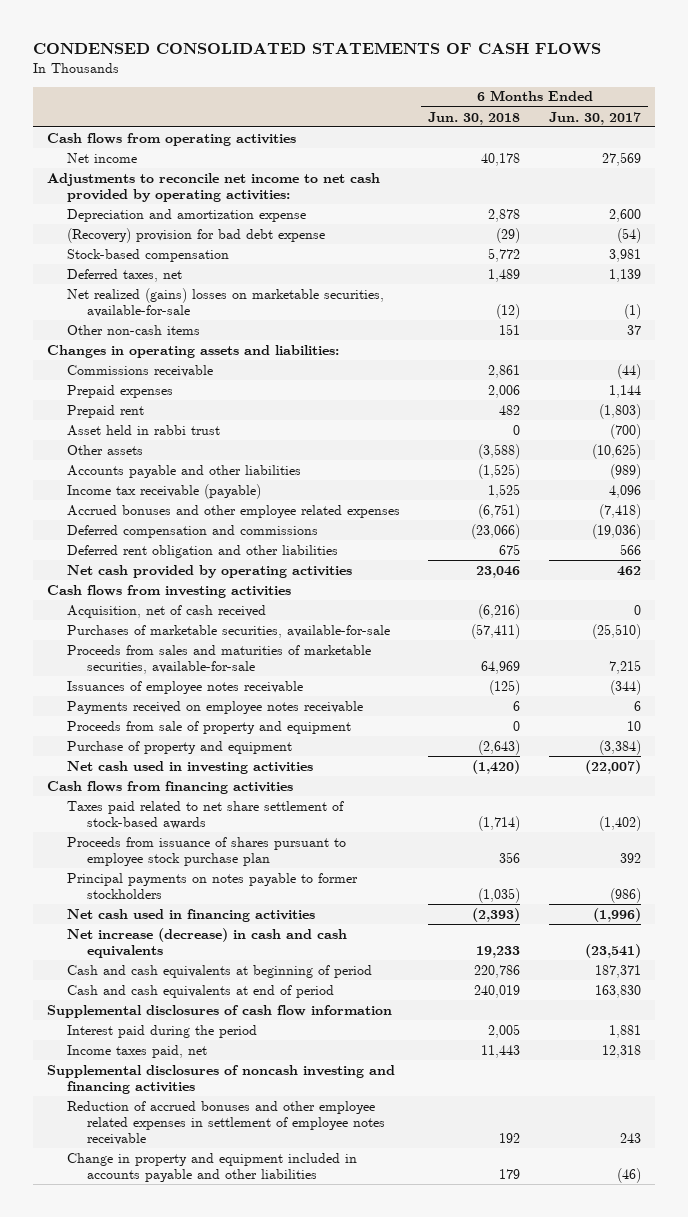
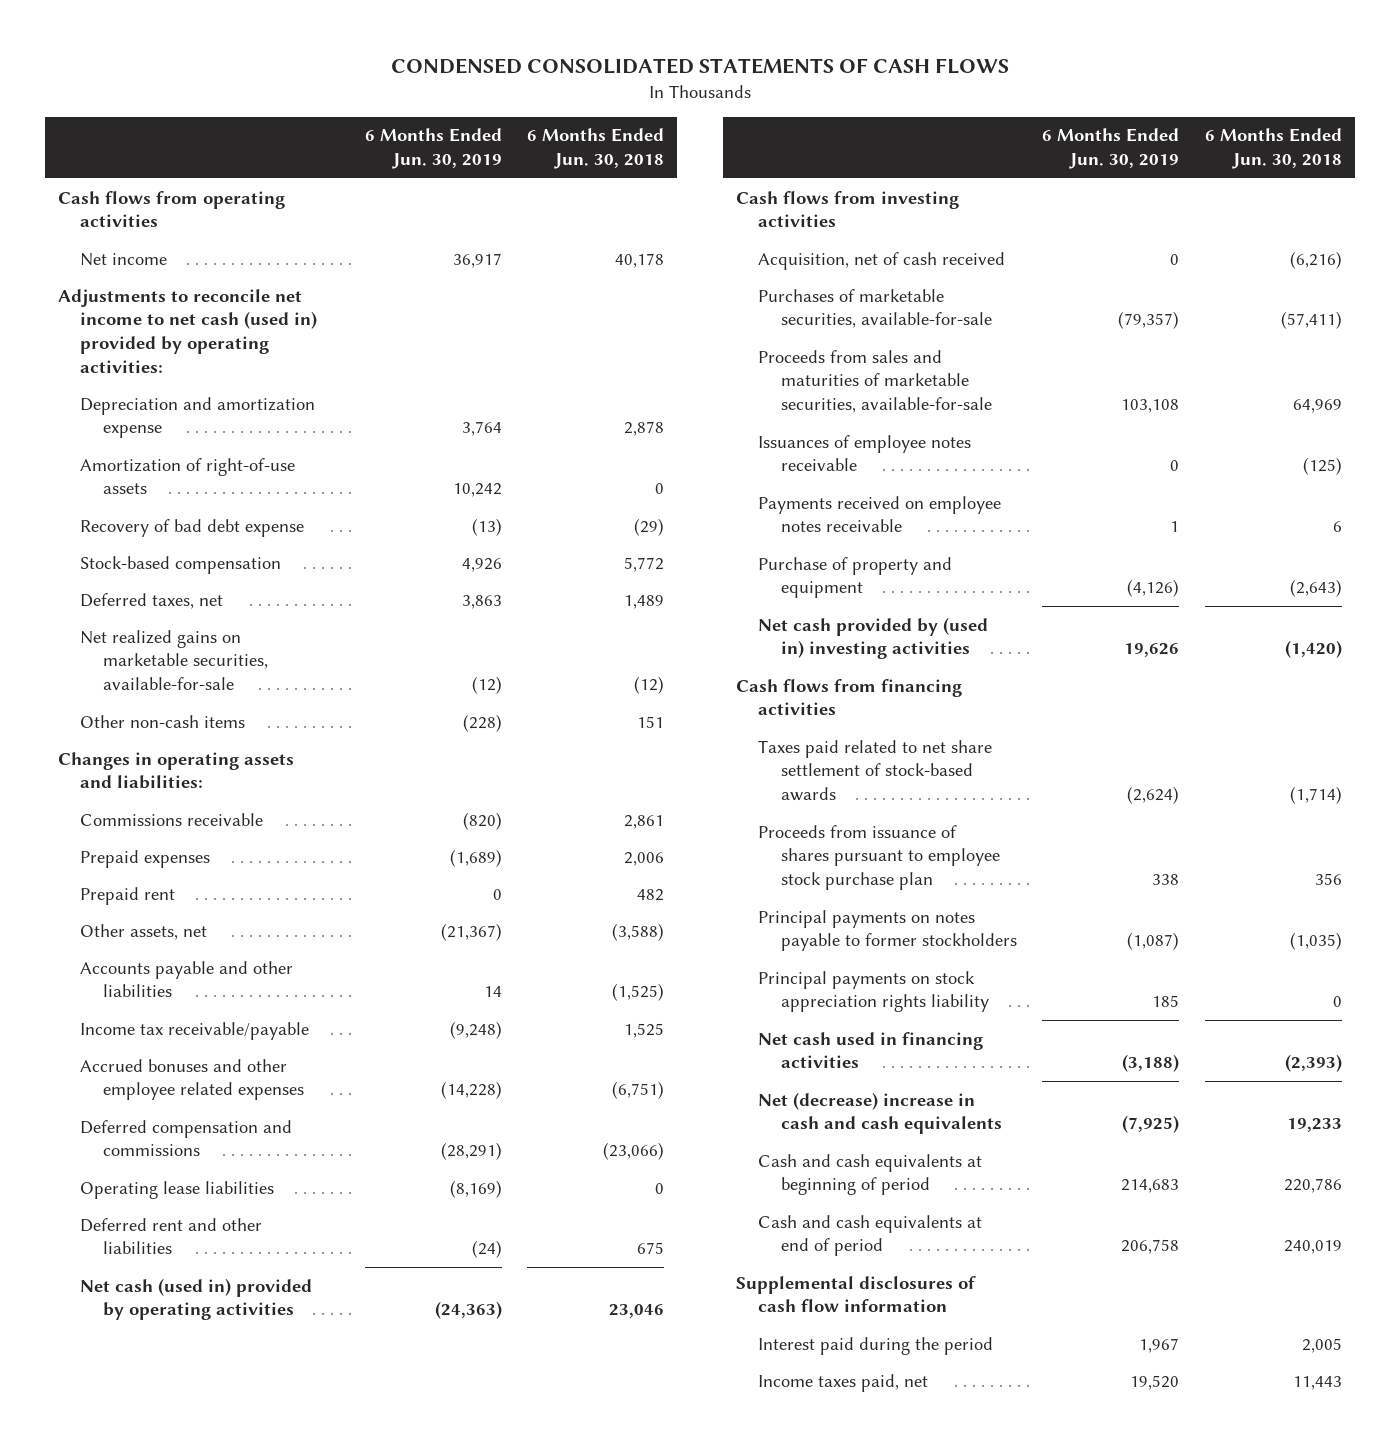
- | 6 Months Ended Jun. 30, 2018 | 6 Months Ended Jun. 30, 2017
+ | 6 Months Ended Jun. 30, 2019 | 6 Months Ended Jun. 30, 2018
- Adjustments to reconcile net income to net cash provided by operating activities:
+ Adjustments to reconcile net income to net cash (used in) provided by operating activities:
- (Recovery) provision for bad debt expense | (29) | (54)
+ Amortization of right-of-use assets | 10,242 | 0
+ Recovery of bad debt expense | (13) | (29)
- Net realized (gains) losses on marketable securities, available-for-sale | (12) | (1)
+ Net realized gains on marketable securities, available-for-sale | (12) | (12)
- Asset held in rabbi trust | 0 | (700)
- Other assets | (3,588) | (10,625)
+ Other assets, net | (21,367) | (3,588)
- Income tax receivable (payable) | 1,525 | 4,096
+ Income tax receivable/payable | (9,248) | 1,525
- Deferred rent obligation and other liabilities | 675 | 566
- Net cash provided by operating activities | 23,046 | 462
+ Operating lease liabilities | (8,169) | 0
+ Deferred rent and other liabilities | (24) | 675
+ Net cash (used in) provided by operating activities | (24,363) | 23,046
- Proceeds from sale of property and equipment | 0 | 10
- Net cash used in investing activities | (1,420) | (22,007)
+ Net cash provided by (used in) investing activities | 19,626 | (1,420)
+ Principal payments on stock appreciation rights liability | 185 | 0
- Net increase (decrease) in cash and cash equivalents | 19,233 | (23,541)
+ Net (decrease) increase in cash and cash equivalents | (7,925) | 19,233
- Supplemental disclosures of noncash investing and financing activities
- Reduction of accrued bonuses and other employee related expenses in settlement of employee notes receivable | 192 | 243
- Change in property and equipment included in accounts payable and other liabilities | 179 | (46)

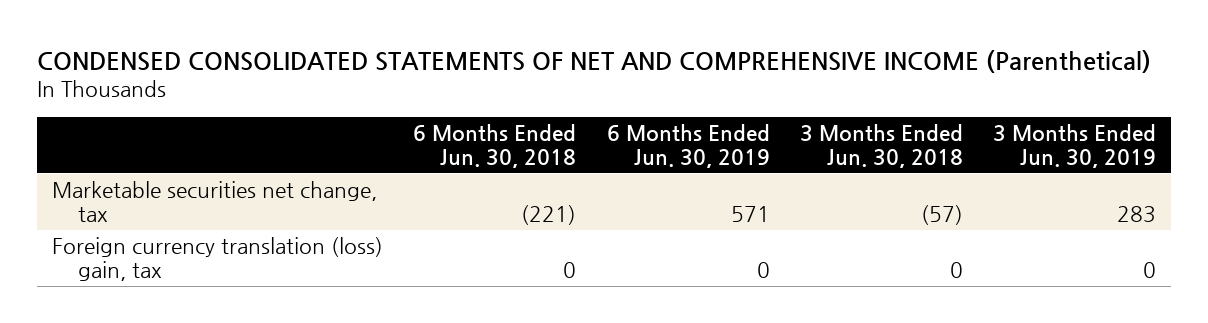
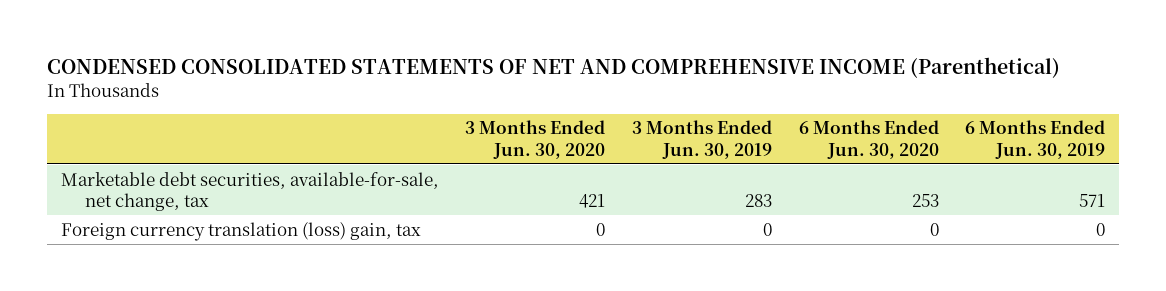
- | 6 Months Ended Jun. 30, 2018 | 6 Months Ended Jun. 30, 2019 | 3 Months Ended Jun. 30, 2018 | 3 Months Ended Jun. 30, 2019
+ | 3 Months Ended Jun. 30, 2020 | 3 Months Ended Jun. 30, 2019 | 6 Months Ended Jun. 30, 2020 | 6 Months Ended Jun. 30, 2019
- Marketable securities net change, tax | (221) | 571 | (57) | 283
+ Marketable debt securities, available-for-sale, net change, tax | 421 | 283 | 253 | 571

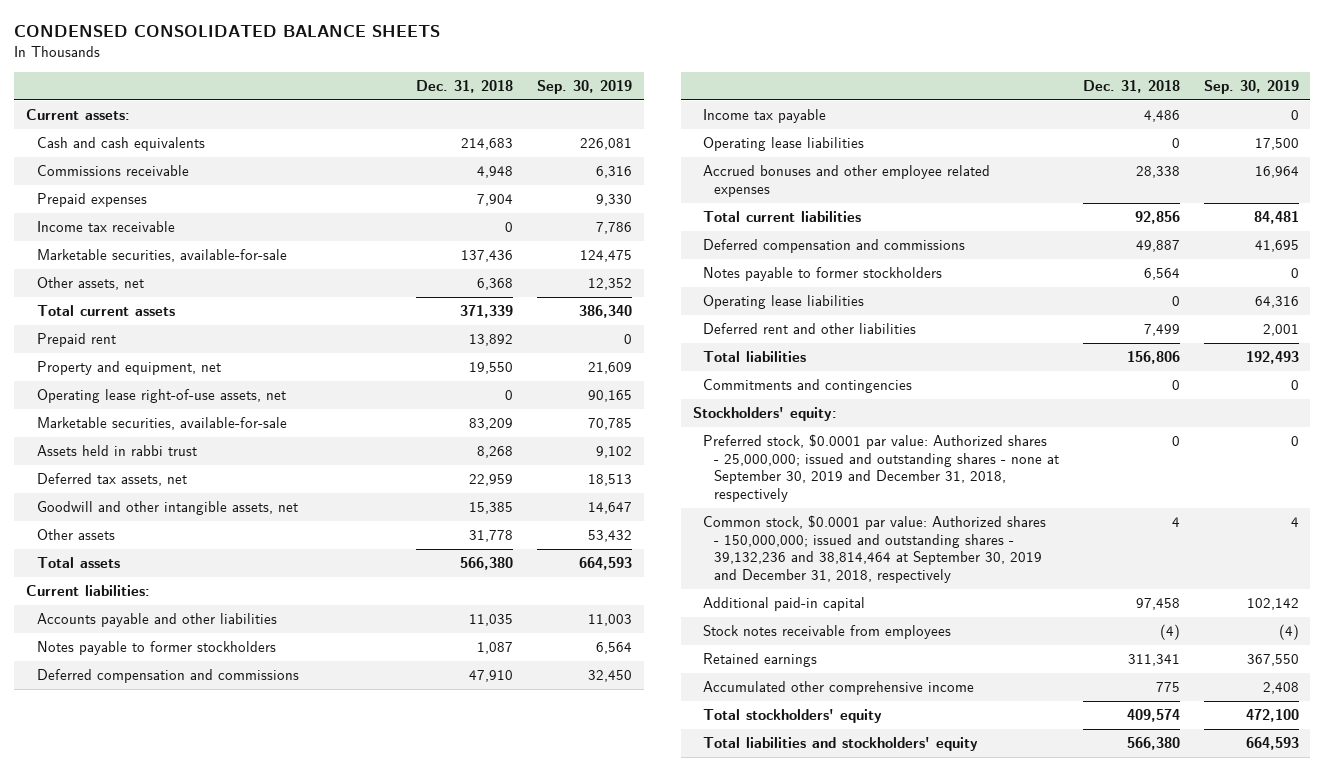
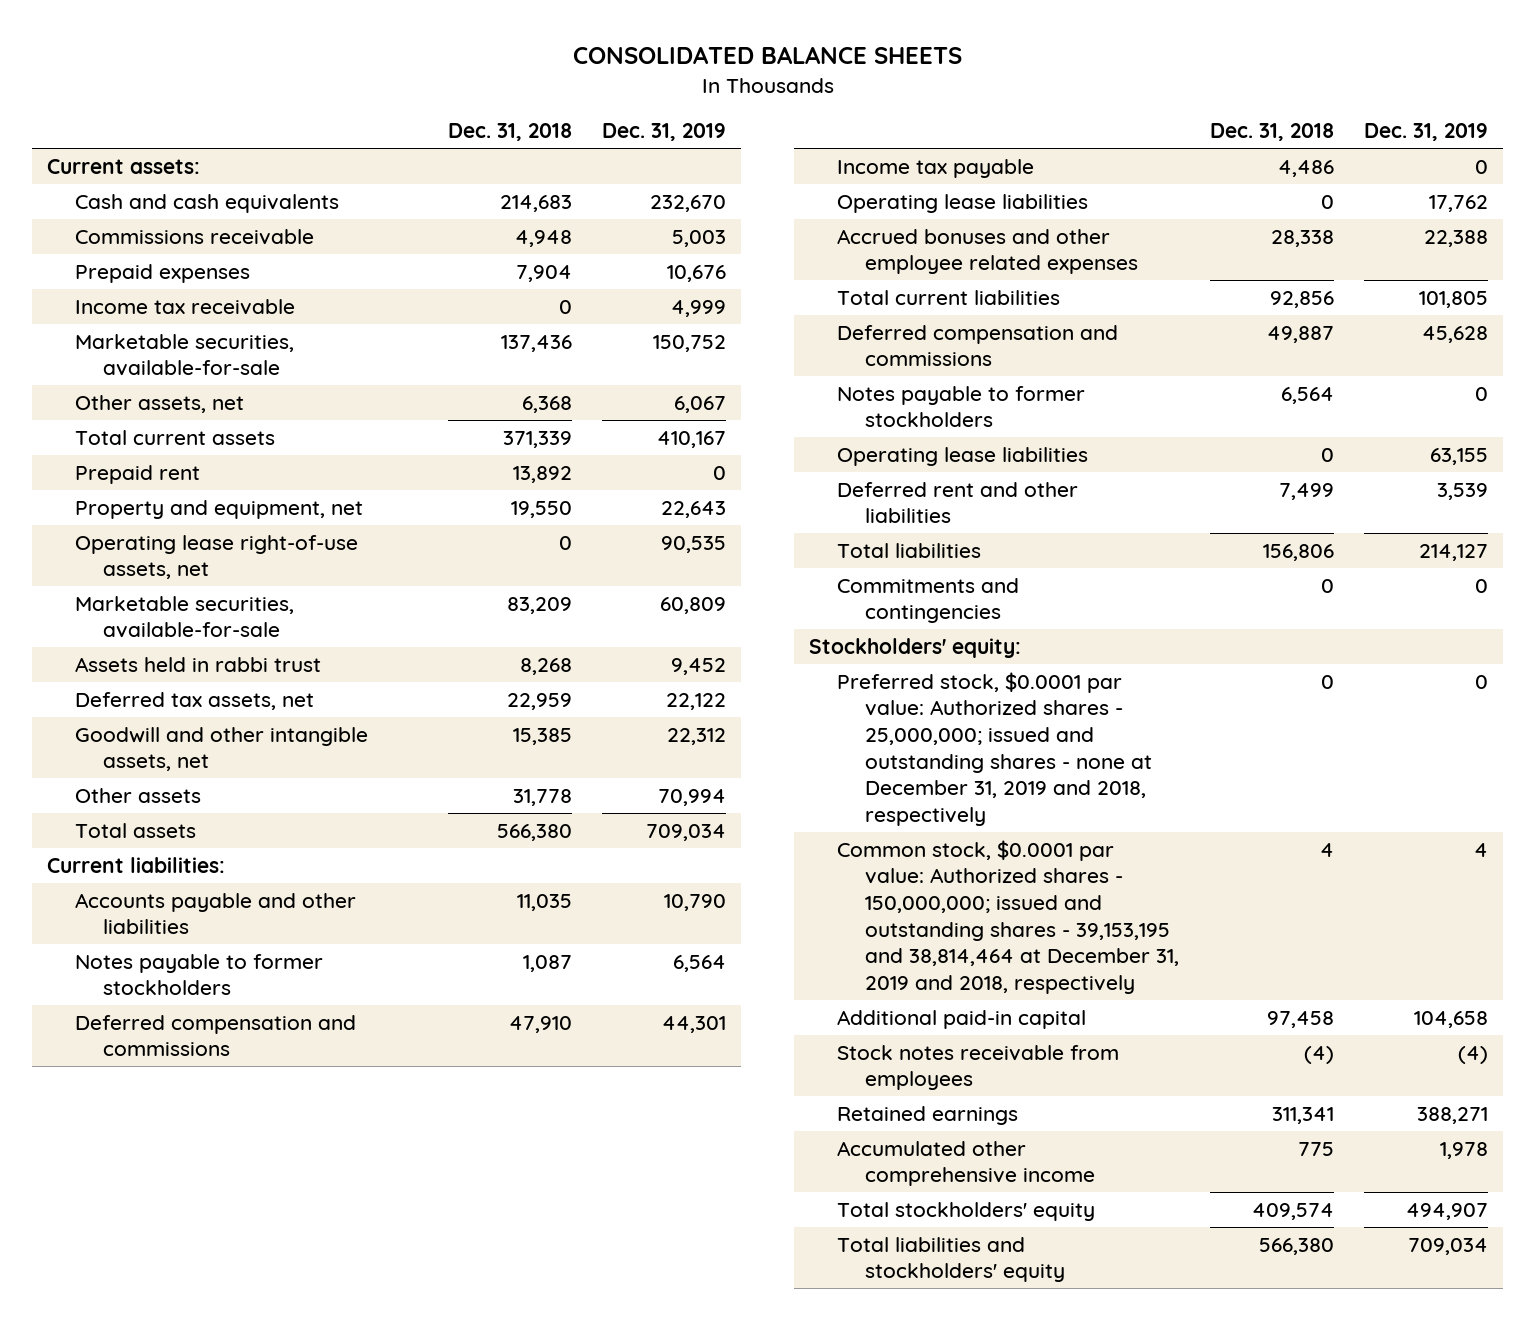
- CONDENSED CONSOLIDATED BALANCE SHEETS
+ CONSOLIDATED BALANCE SHEETS
- | Dec. 31, 2018 | Sep. 30, 2019
+ | Dec. 31, 2018 | Dec. 31, 2019
- Preferred stock, $0.0001 par value: Authorized shares - 25,000,000; issued and outstanding shares - none at September 30, 2019 and December 31, 2018, respectively | 0 | 0
- Common stock, $0.0001 par value: Authorized shares - 150,000,000; issued and outstanding shares - 39,132,236 and 38,814,464 at September 30, 2019 and December 31, 2018, respectively | 4 | 4
+ Preferred stock, $0.0001 par value: Authorized shares - 25,000,000; issued and outstanding shares - none at December 31, 2019 and 2018, respectively | 0 | 0
+ Common stock, $0.0001 par value: Authorized shares - 150,000,000; issued and outstanding shares - 39,153,195 and 38,814,464 at December 31, 2019 and 2018, respectively | 4 | 4

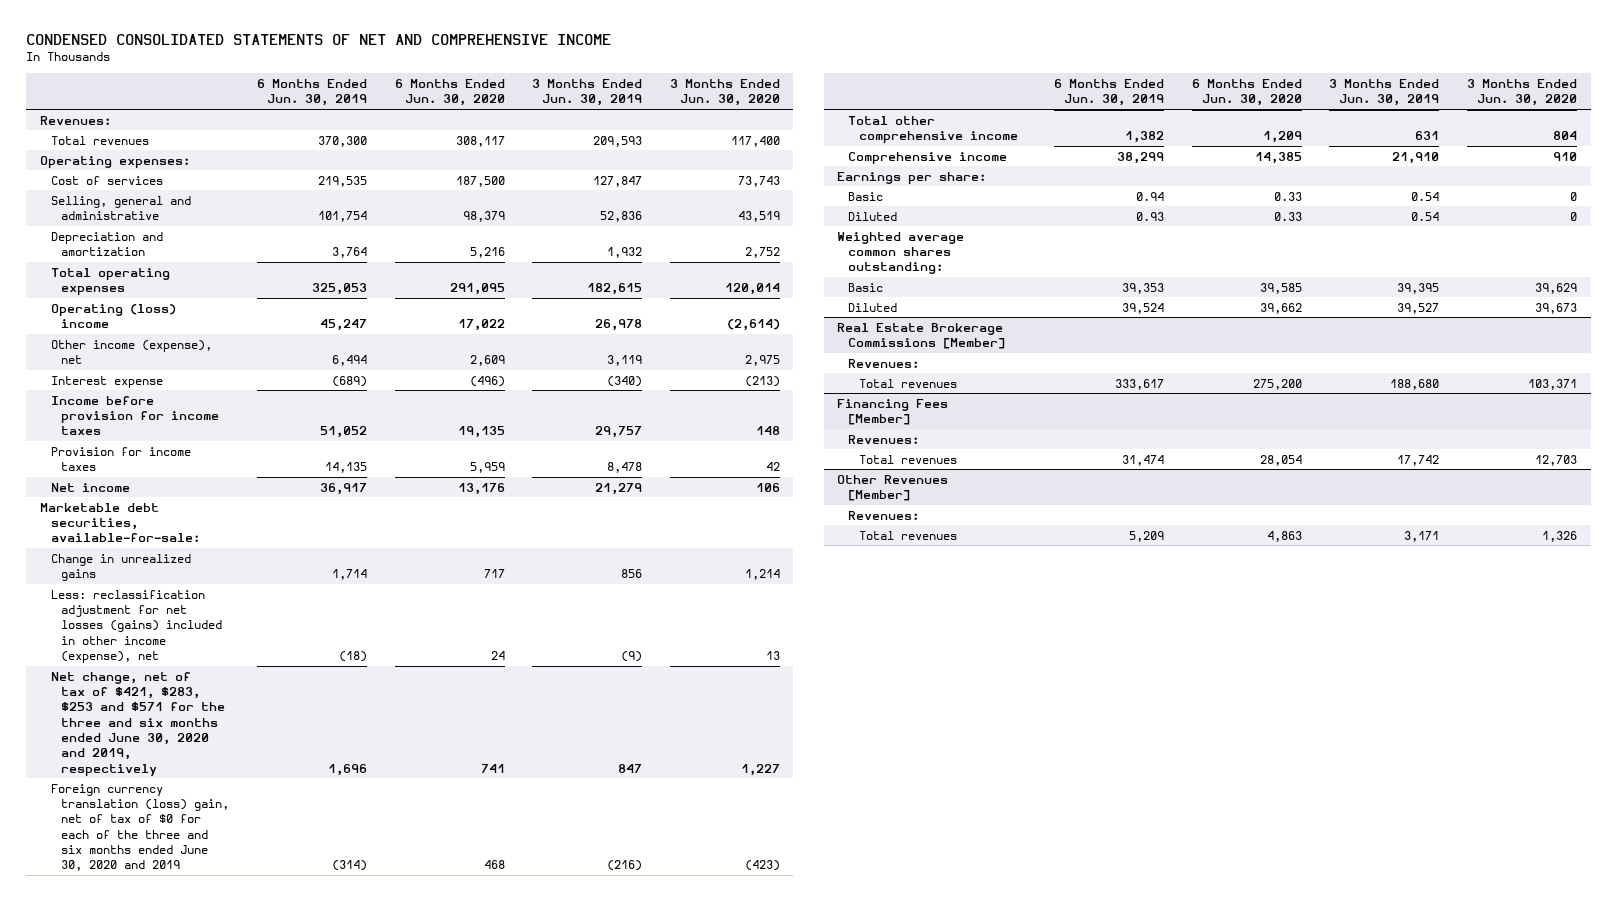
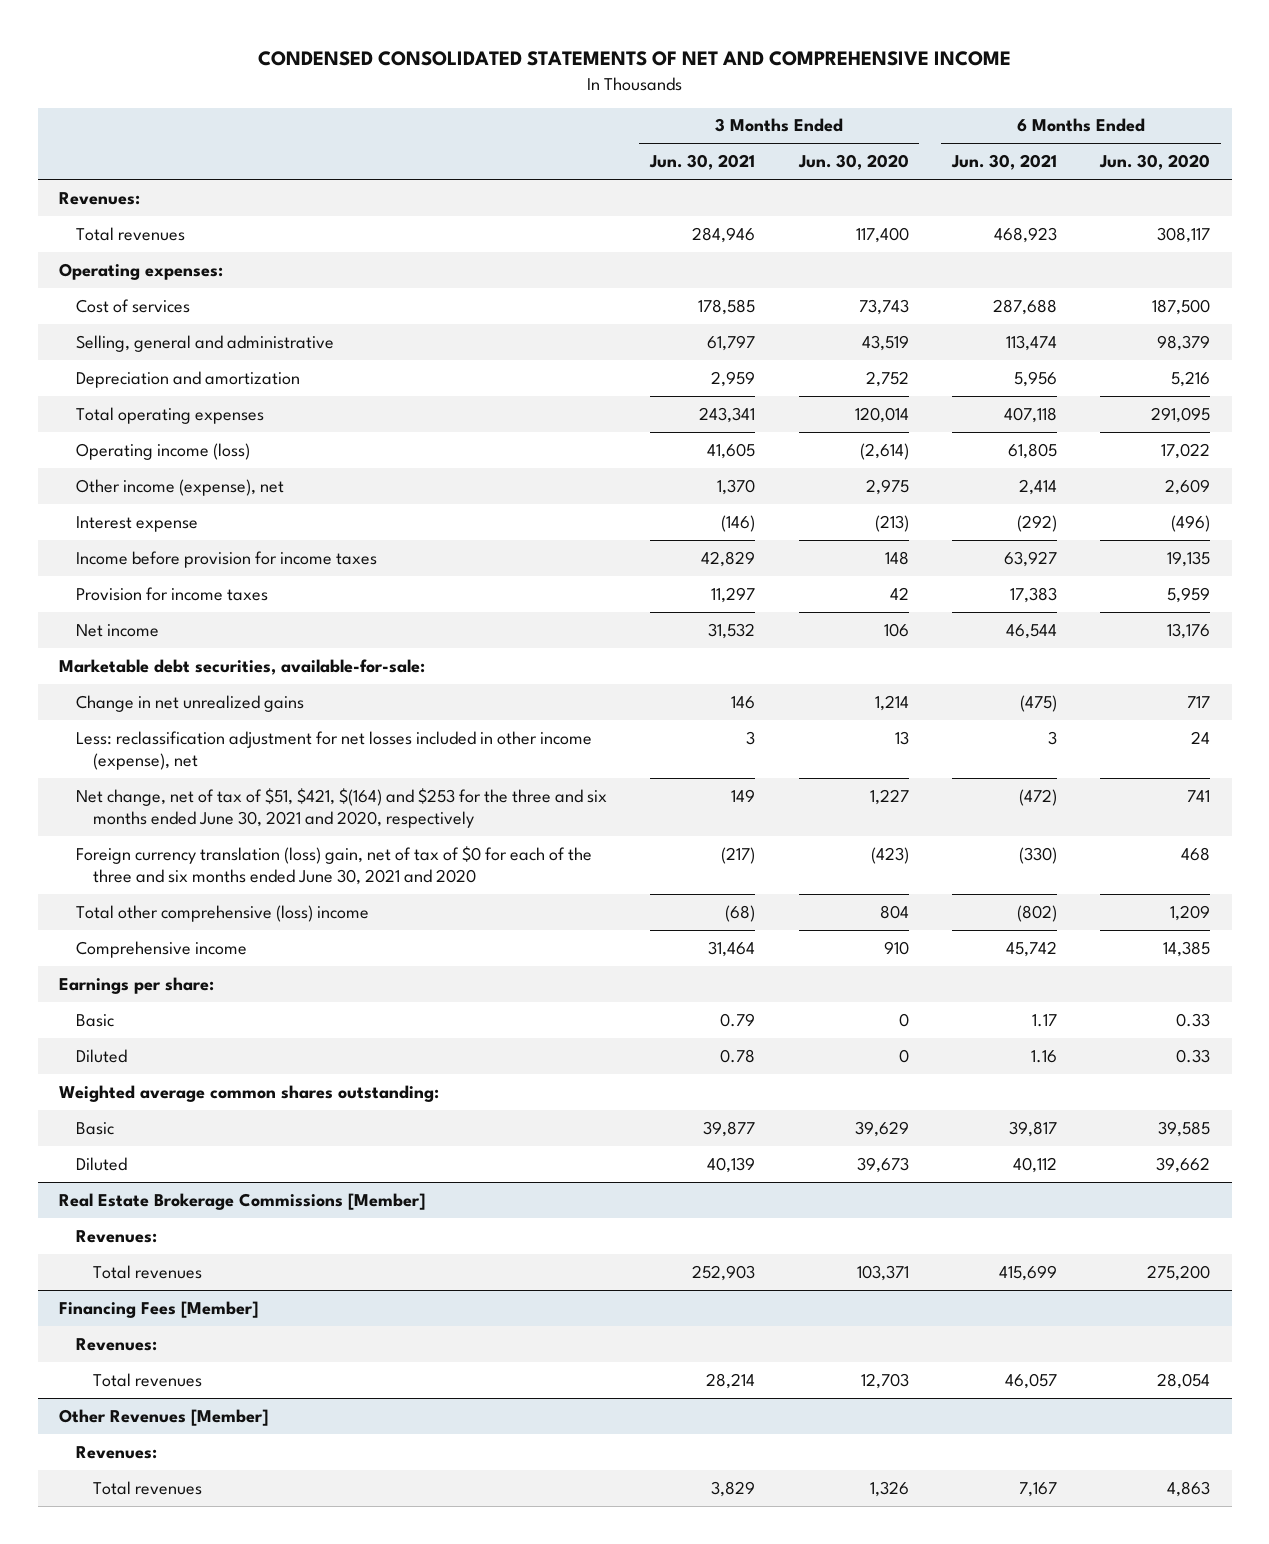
- | 6 Months Ended Jun. 30, 2019 | 6 Months Ended Jun. 30, 2020 | 3 Months Ended Jun. 30, 2019 | 3 Months Ended Jun. 30, 2020
+ | 3 Months Ended Jun. 30, 2021 | 3 Months Ended Jun. 30, 2020 | 6 Months Ended Jun. 30, 2021 | 6 Months Ended Jun. 30, 2020
- Operating (loss) income | 45,247 | 17,022 | 26,978 | (2,614)
+ Operating income (loss) | 41,605 | (2,614) | 61,805 | 17,022
- Change in unrealized gains | 1,714 | 717 | 856 | 1,214
- Less: reclassification adjustment for net losses (gains) included in other income (expense), net | (18) | 24 | (9) | 13
- Net change, net of tax of $421, $283, $253 and $571 for the three and six months ended June 30, 2020 and 2019, respectively | 1,696 | 741 | 847 | 1,227
- Foreign currency translation (loss) gain, net of tax of $0 for each of the three and six months ended June 30, 2020 and 2019 | (314) | 468 | (216) | (423)
- Total other comprehensive income | 1,382 | 1,209 | 631 | 804
+ Change in net unrealized gains | 146 | 1,214 | (475) | 717
+ Less: reclassification adjustment for net losses included in other income (expense), net | 3 | 13 | 3 | 24
+ Net change, net of tax of $51, $421, $(164) and $253 for the three and six months ended June 30, 2021 and 2020, respectively | 149 | 1,227 | (472) | 741
+ Foreign currency translation (loss) gain, net of tax of $0 for each of the three and six months ended June 30, 2021 and 2020 | (217) | (423) | (330) | 468
+ Total other comprehensive (loss) income | (68) | 804 | (802) | 1,209

